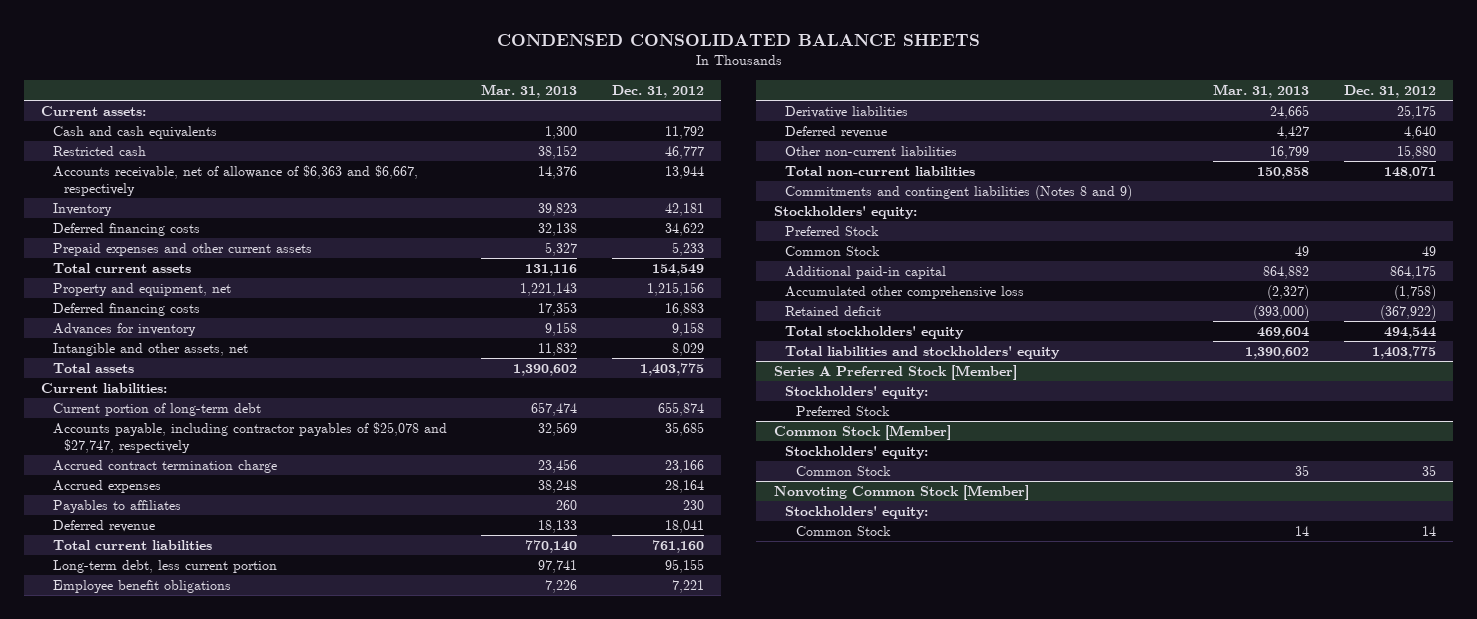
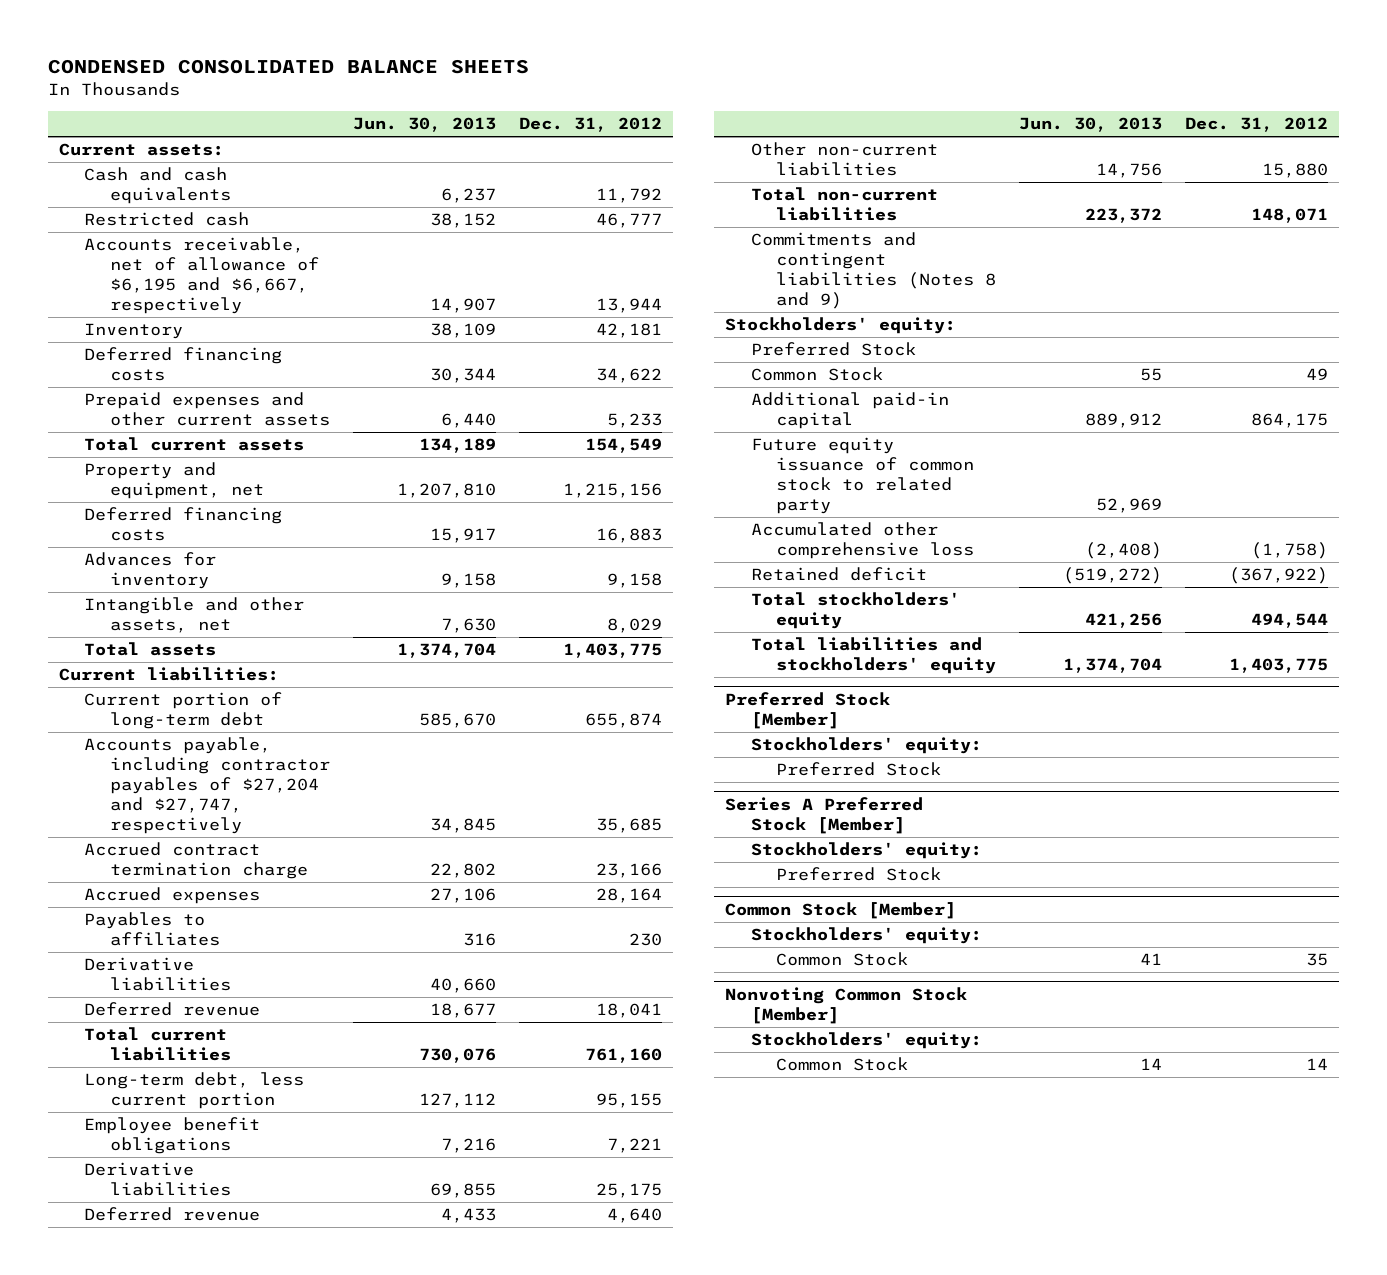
- | Mar. 31, 2013 | Dec. 31, 2012
+ | Jun. 30, 2013 | Dec. 31, 2012
- Accounts receivable, net of allowance of $6,363 and $6,667, respectively | 14,376 | 13,944
+ Accounts receivable, net of allowance of $6,195 and $6,667, respectively | 14,907 | 13,944
- Accounts payable, including contractor payables of $25,078 and $27,747, respectively | 32,569 | 35,685
+ Accounts payable, including contractor payables of $27,204 and $27,747, respectively | 34,845 | 35,685
+ Derivative liabilities | 40,660 |
+ Future equity issuance of common stock to related party | 52,969 |
+ Preferred Stock [Member]
+ Stockholders' equity:
+ Preferred Stock

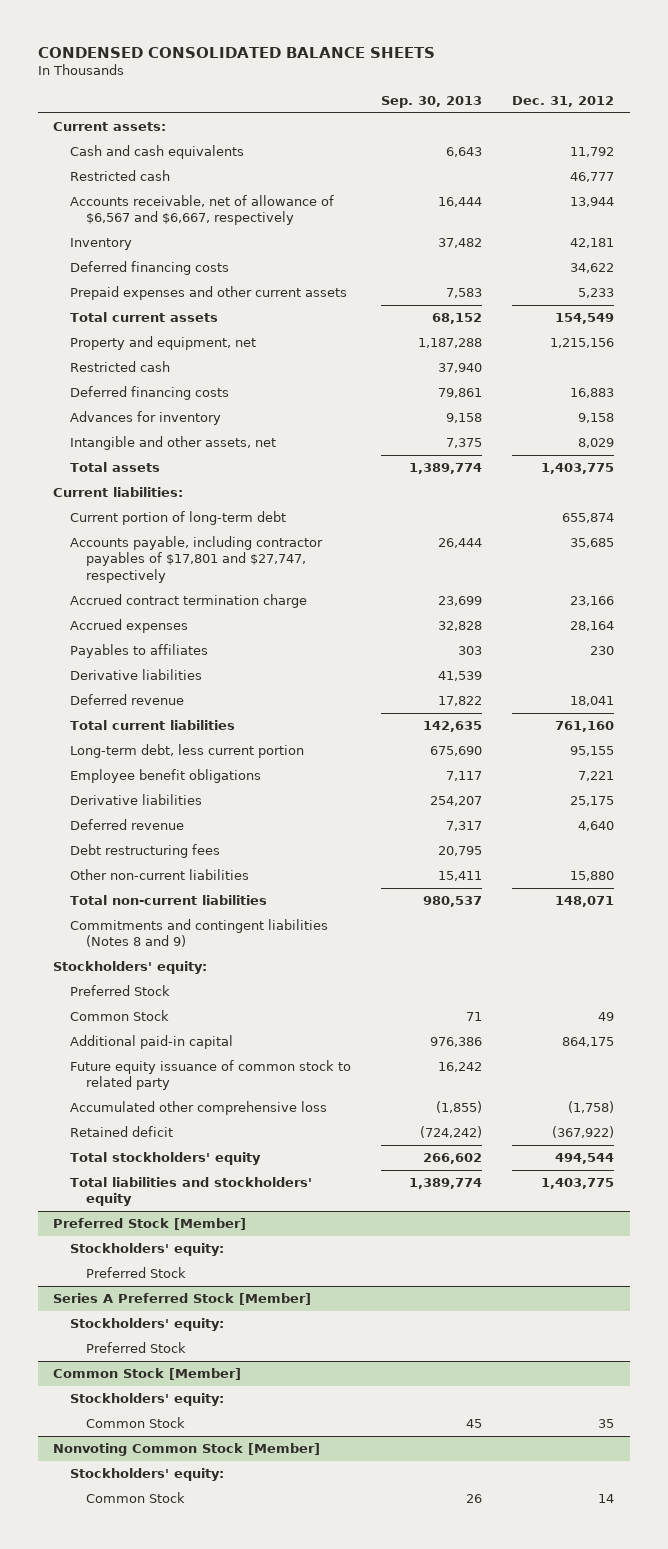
- | Jun. 30, 2013 | Dec. 31, 2012
+ | Sep. 30, 2013 | Dec. 31, 2012
- Accounts receivable, net of allowance of $6,195 and $6,667, respectively | 14,907 | 13,944
+ Accounts receivable, net of allowance of $6,567 and $6,667, respectively | 16,444 | 13,944
+ Restricted cash | 37,940 |
- Accounts payable, including contractor payables of $27,204 and $27,747, respectively | 34,845 | 35,685
+ Accounts payable, including contractor payables of $17,801 and $27,747, respectively | 26,444 | 35,685
+ Debt restructuring fees | 20,795 |

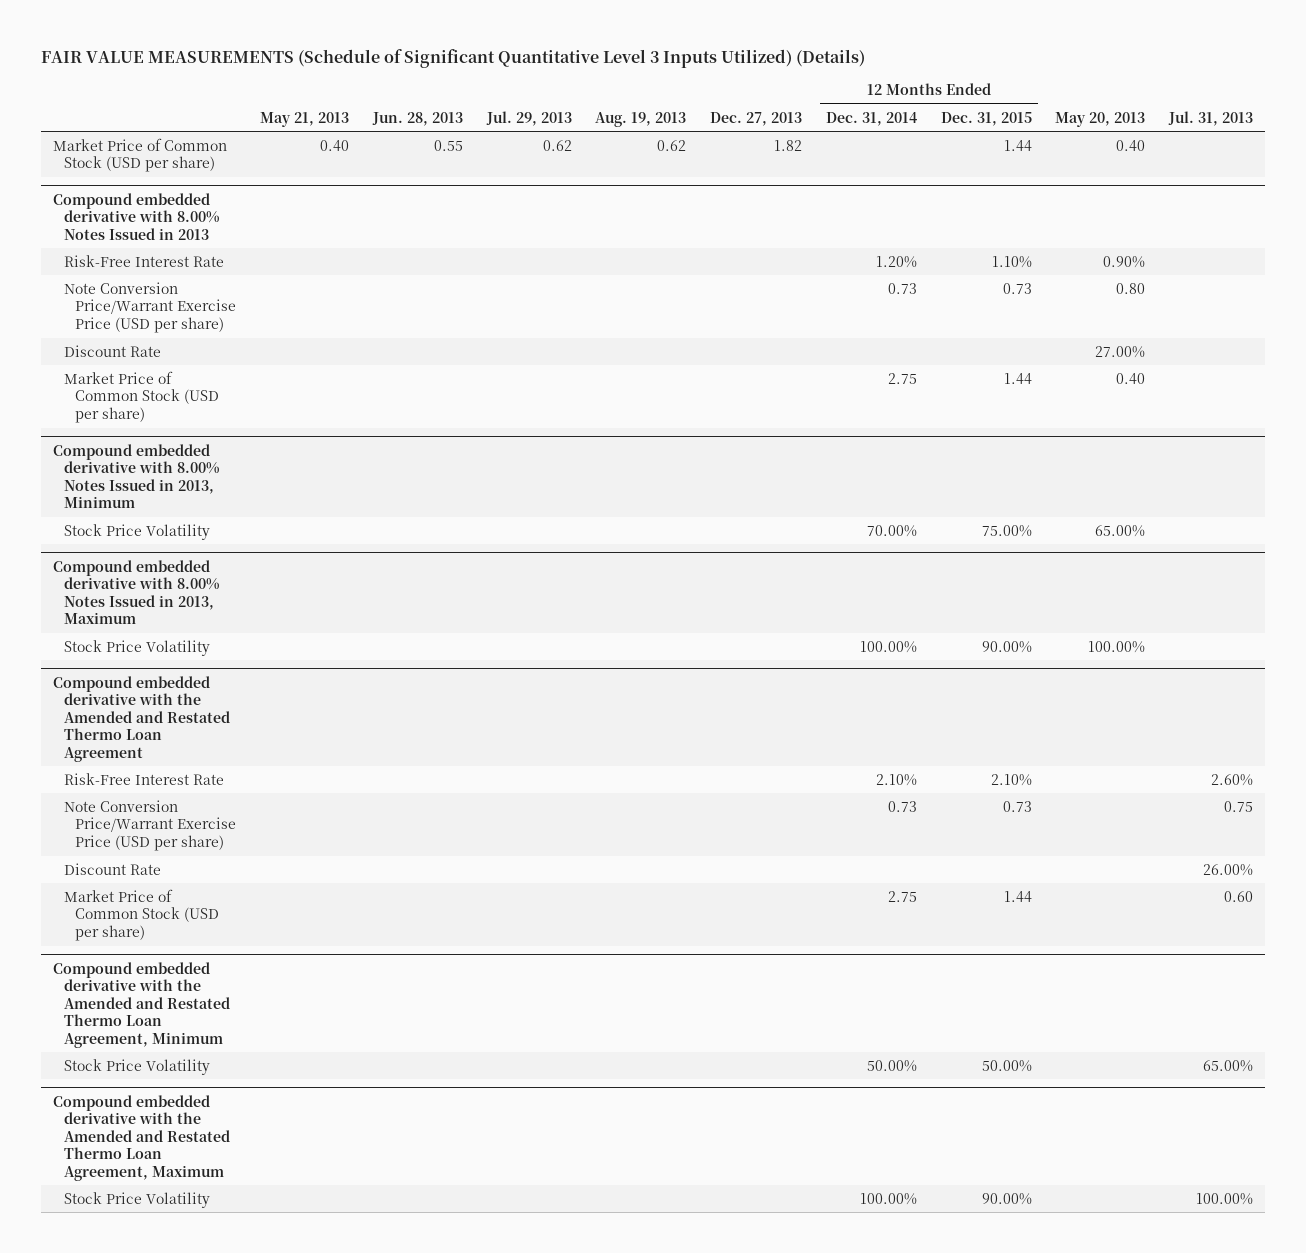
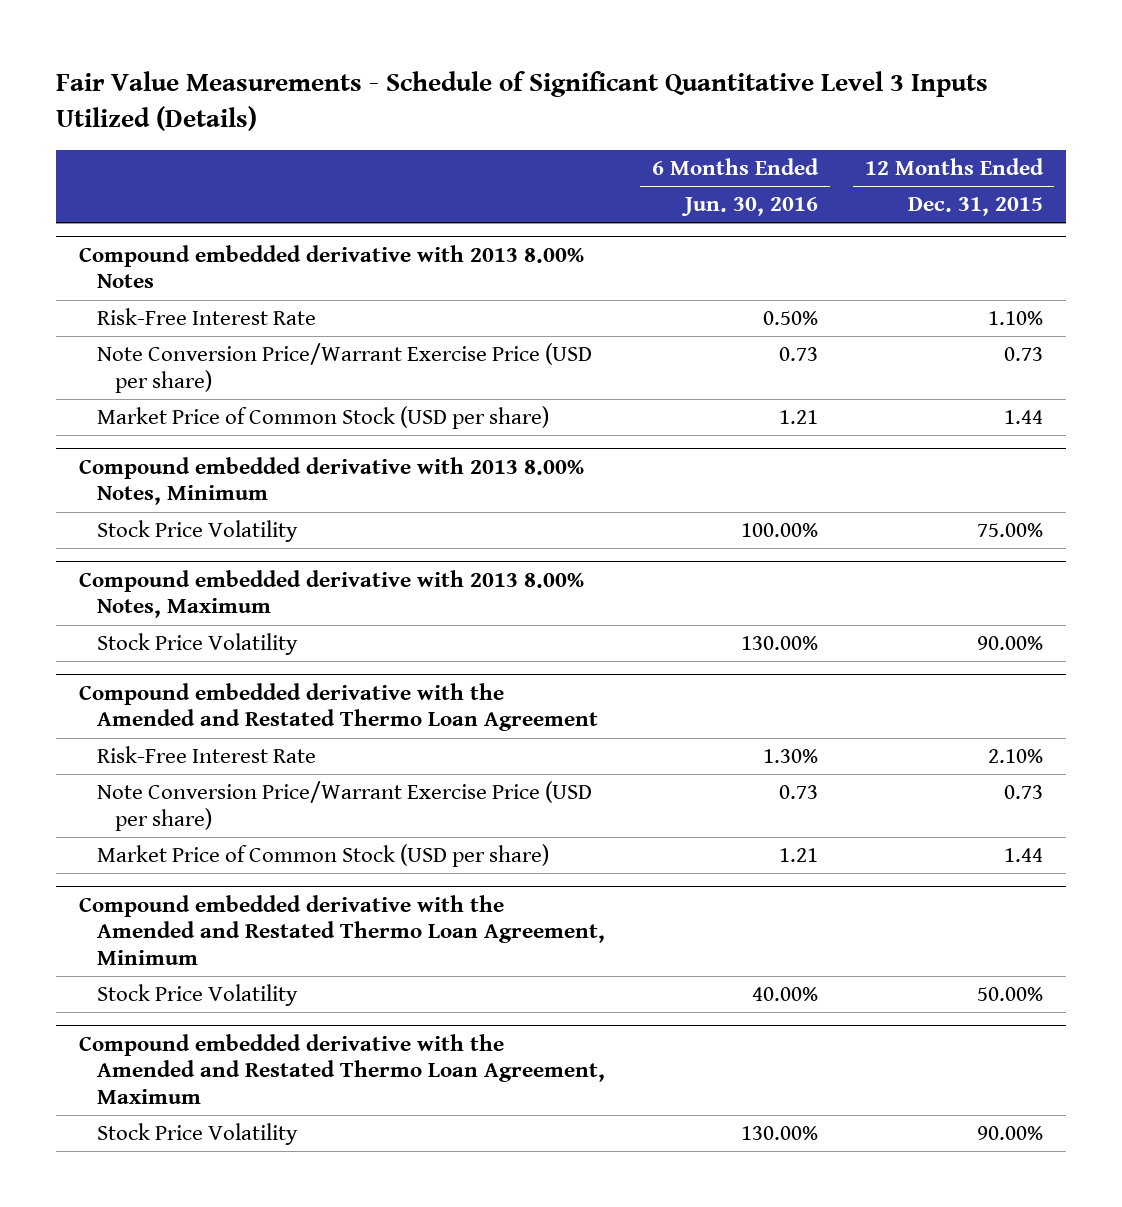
- FAIR VALUE MEASUREMENTS (Schedule of Significant Quantitative Level 3 Inputs Utilized) (Details)
+ Fair Value Measurements - Schedule of Significant Quantitative Level 3 Inputs Utilized (Details)
- | May 21, 2013 | Jun. 28, 2013 | Jul. 29, 2013 | Aug. 19, 2013 | Dec. 27, 2013 | 12 Months Ended Dec. 31, 2014 | 12 Months Ended Dec. 31, 2015 | May 20, 2013 | Jul. 31, 2013
+ | 6 Months Ended Jun. 30, 2016 | 12 Months Ended Dec. 31, 2015
- Market Price of Common Stock (USD per share) | 0.40 | 0.55 | 0.62 | 0.62 | 1.82 | | 1.44 | 0.40 |
- Compound embedded derivative with 8.00% Notes Issued in 2013
+ Compound embedded derivative with 2013 8.00% Notes
- Discount Rate | | | | | | | | 27.00% |
- Compound embedded derivative with 8.00% Notes Issued in 2013, Minimum
+ Compound embedded derivative with 2013 8.00% Notes, Minimum
- Compound embedded derivative with 8.00% Notes Issued in 2013, Maximum
+ Compound embedded derivative with 2013 8.00% Notes, Maximum
@ Compound embedded derivative with the Amended and Restated Thermo Loan Agreement
- Discount Rate | | | | | | | | | 26.00%

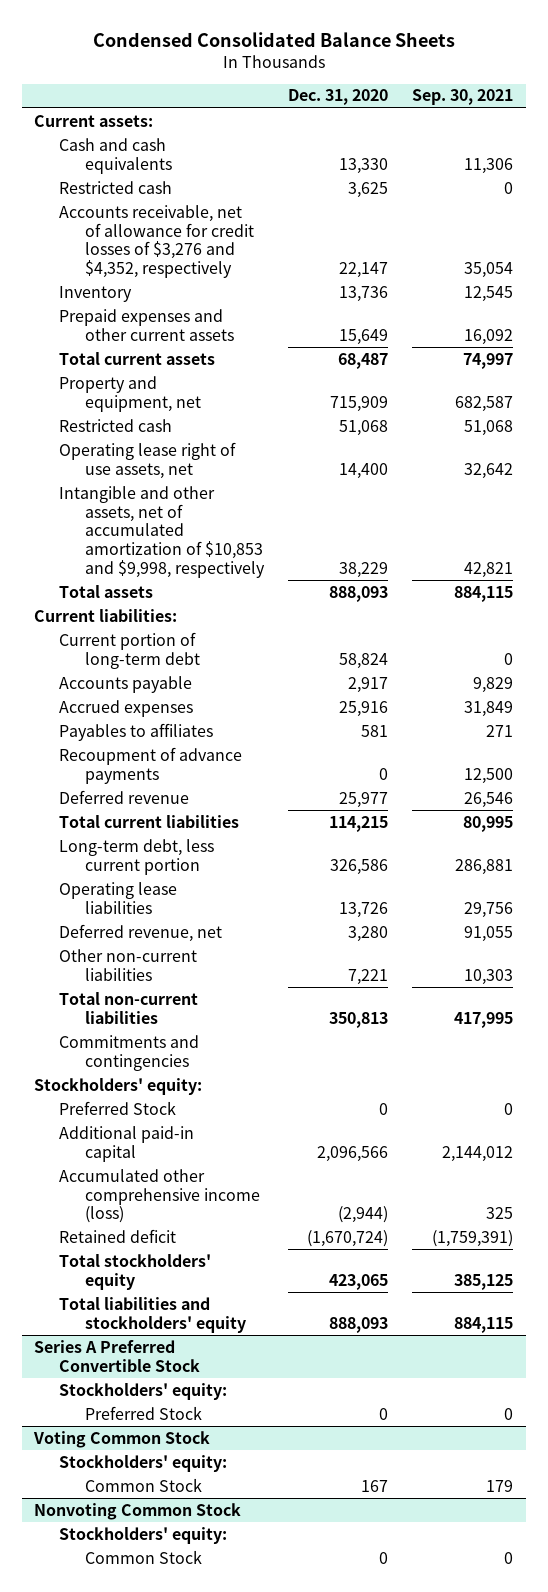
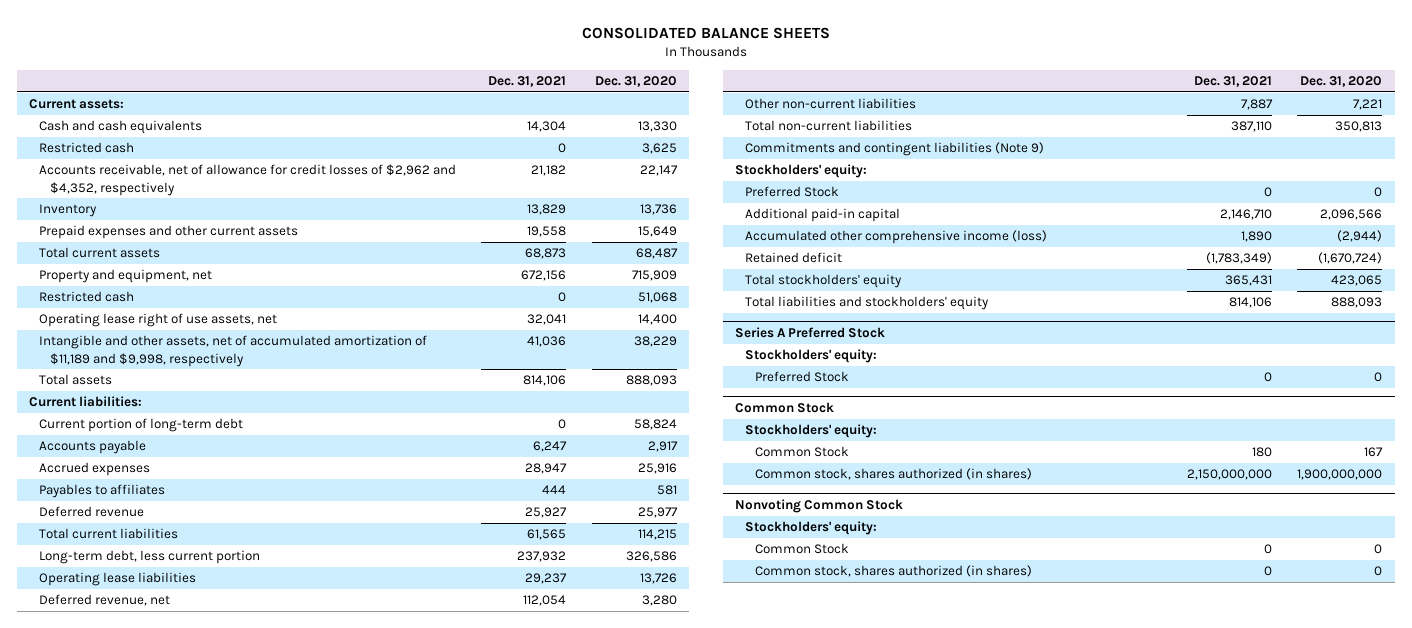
- Condensed Consolidated Balance Sheets
+ CONSOLIDATED BALANCE SHEETS
- | Dec. 31, 2020 | Sep. 30, 2021
+ | Dec. 31, 2021 | Dec. 31, 2020
- Accounts receivable, net of allowance for credit losses of $3,276 and $4,352, respectively | 22,147 | 35,054
+ Accounts receivable, net of allowance for credit losses of $2,962 and $4,352, respectively | 21,182 | 22,147
- Intangible and other assets, net of accumulated amortization of $10,853 and $9,998, respectively | 38,229 | 42,821
+ Intangible and other assets, net of accumulated amortization of $11,189 and $9,998, respectively | 41,036 | 38,229
- Recoupment of advance payments | 0 | 12,500
- Commitments and contingencies
+ Commitments and contingent liabilities (Note 9)
- Series A Preferred Convertible Stock
+ Series A Preferred Stock
- Voting Common Stock
+ Common Stock
+ Common stock, shares authorized (in shares) | 2,150,000,000 | 1,900,000,000
@ Nonvoting Common Stock
+ Common stock, shares authorized (in shares) | 0 | 0

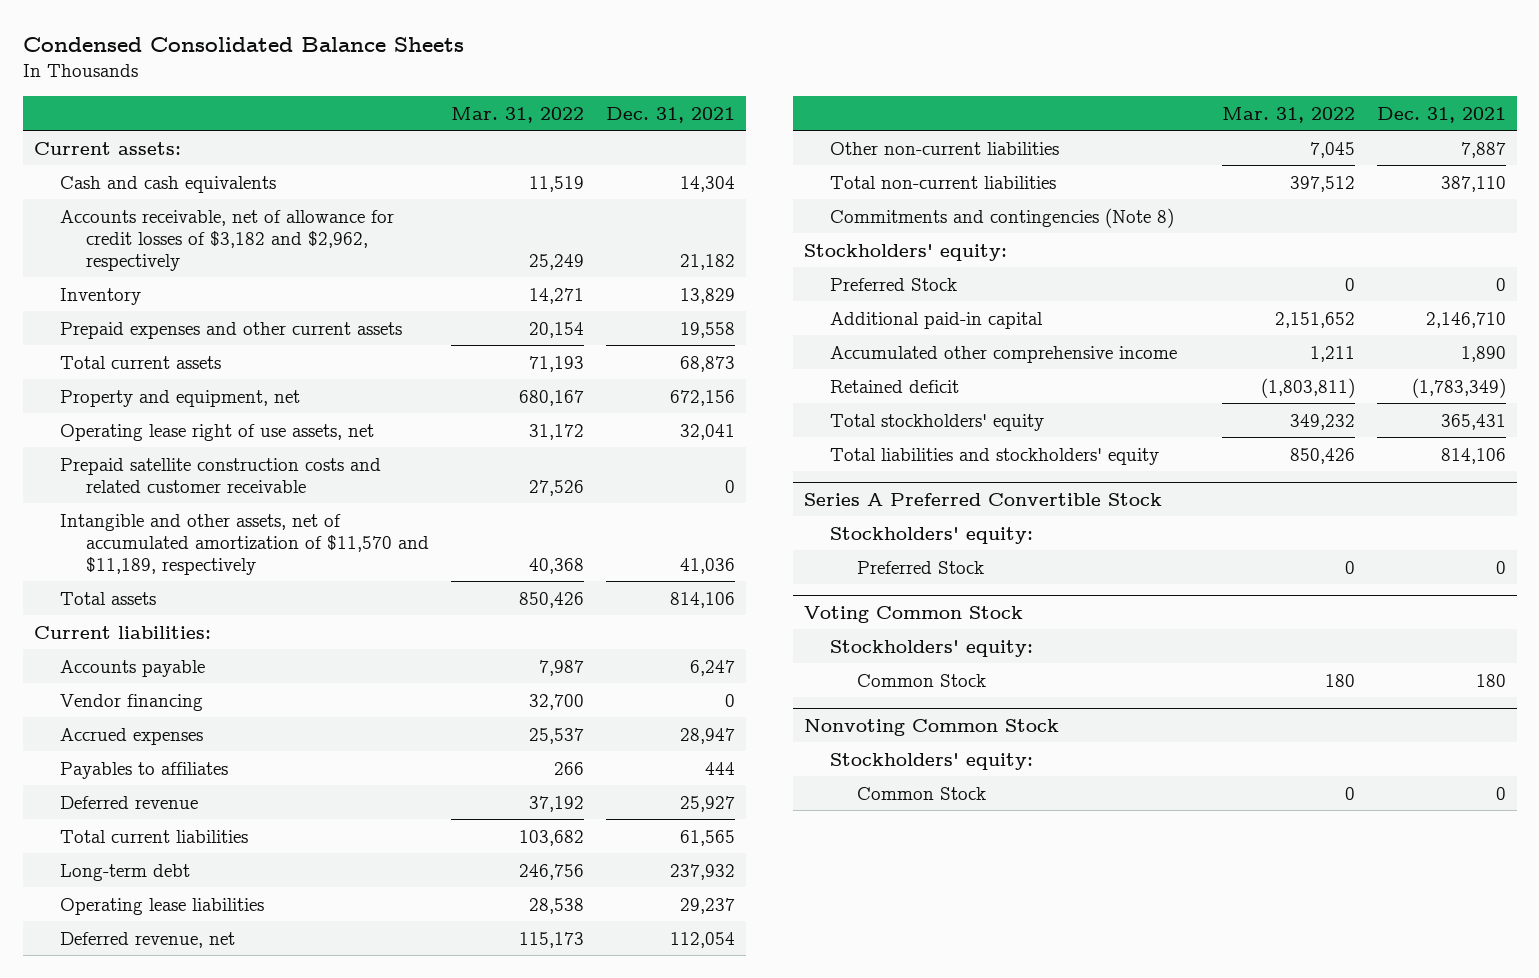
- CONSOLIDATED BALANCE SHEETS
+ Condensed Consolidated Balance Sheets
- | Dec. 31, 2021 | Dec. 31, 2020
+ | Mar. 31, 2022 | Dec. 31, 2021
- Restricted cash | 0 | 3,625
- Accounts receivable, net of allowance for credit losses of $2,962 and $4,352, respectively | 21,182 | 22,147
+ Accounts receivable, net of allowance for credit losses of $3,182 and $2,962, respectively | 25,249 | 21,182
- Restricted cash | 0 | 51,068
- Intangible and other assets, net of accumulated amortization of $11,189 and $9,998, respectively | 41,036 | 38,229
+ Prepaid satellite construction costs and related customer receivable | 27,526 | 0
+ Intangible and other assets, net of accumulated amortization of $11,570 and $11,189, respectively | 40,368 | 41,036
- Current portion of long-term debt | 0 | 58,824
+ Vendor financing | 32,700 | 0
- Long-term debt, less current portion | 237,932 | 326,586
+ Long-term debt | 246,756 | 237,932
- Commitments and contingent liabilities (Note 9)
+ Commitments and contingencies (Note 8)
- Accumulated other comprehensive income (loss) | 1,890 | (2,944)
+ Accumulated other comprehensive income | 1,211 | 1,890
- Series A Preferred Stock
+ Series A Preferred Convertible Stock
- Common Stock
+ Voting Common Stock
- Common stock, shares authorized (in shares) | 2,150,000,000 | 1,900,000,000
@ Nonvoting Common Stock
- Common stock, shares authorized (in shares) | 0 | 0

